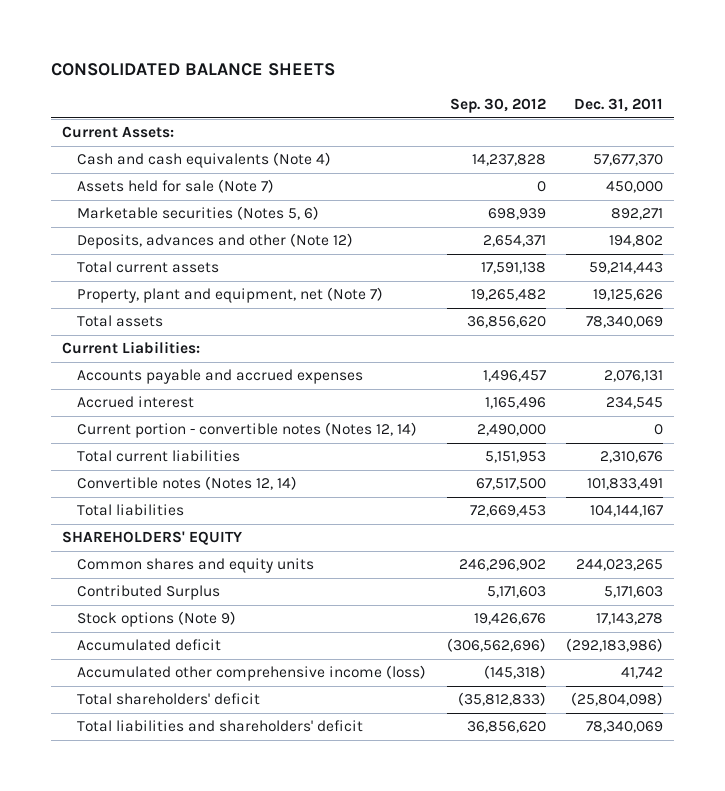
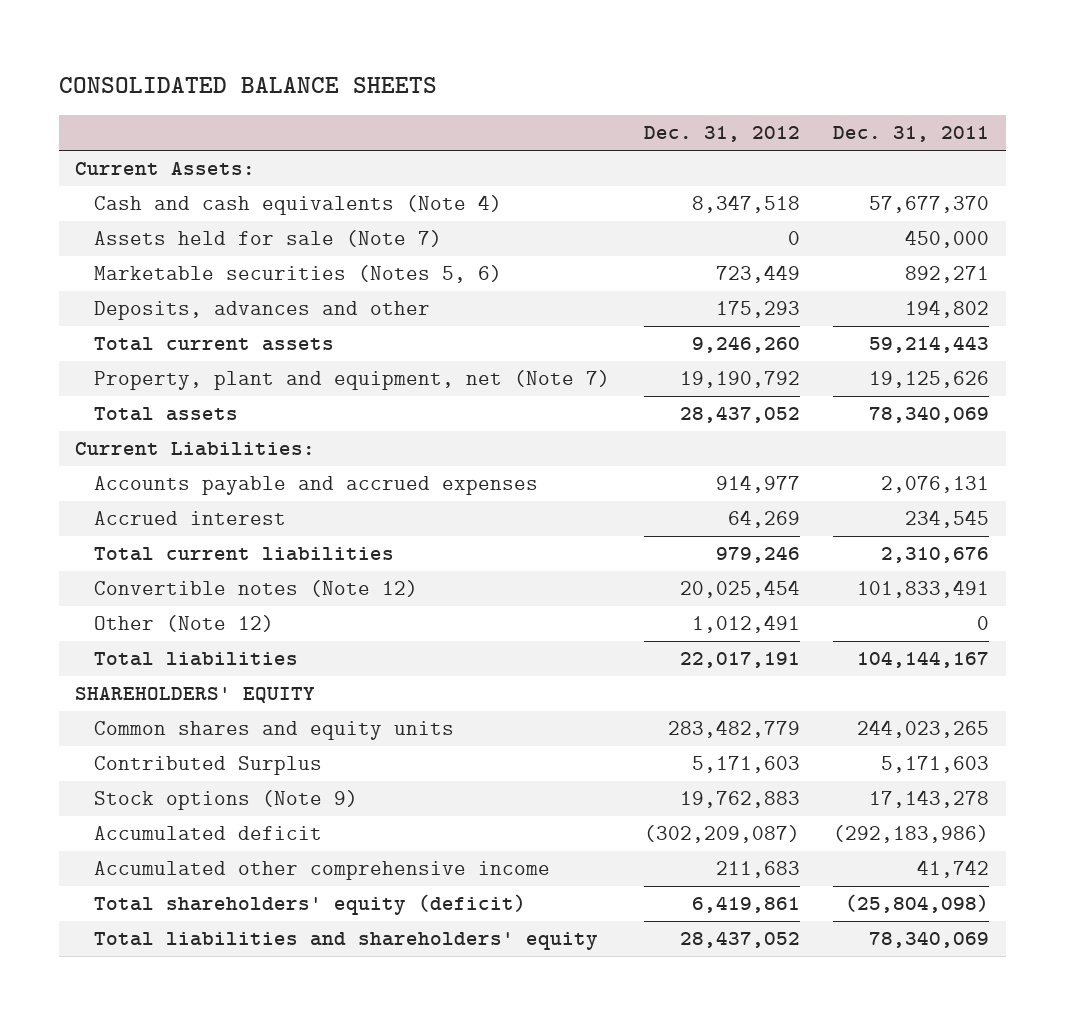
- | Sep. 30, 2012 | Dec. 31, 2011
+ | Dec. 31, 2012 | Dec. 31, 2011
- Deposits, advances and other (Note 12) | 2,654,371 | 194,802
+ Deposits, advances and other | 175,293 | 194,802
- Current portion - convertible notes (Notes 12, 14) | 2,490,000 | 0
- Convertible notes (Notes 12, 14) | 67,517,500 | 101,833,491
+ Convertible notes (Note 12) | 20,025,454 | 101,833,491
+ Other (Note 12) | 1,012,491 | 0
- Accumulated other comprehensive income (loss) | (145,318) | 41,742
- Total shareholders' deficit | (35,812,833) | (25,804,098)
- Total liabilities and shareholders' deficit | 36,856,620 | 78,340,069
+ Accumulated other comprehensive income | 211,683 | 41,742
+ Total shareholders' equity (deficit) | 6,419,861 | (25,804,098)
+ Total liabilities and shareholders' equity | 28,437,052 | 78,340,069

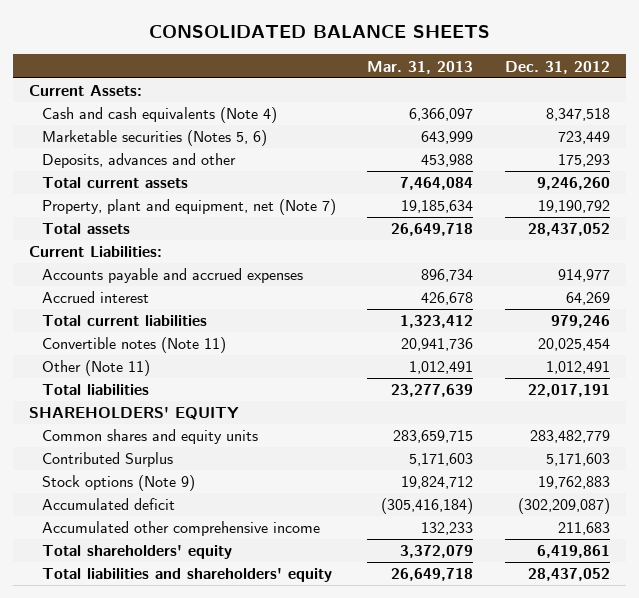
- | Dec. 31, 2012 | Dec. 31, 2011
+ | Mar. 31, 2013 | Dec. 31, 2012
- Assets held for sale (Note 7) | 0 | 450,000
- Convertible notes (Note 12) | 20,025,454 | 101,833,491
- Other (Note 12) | 1,012,491 | 0
+ Convertible notes (Note 11) | 20,941,736 | 20,025,454
+ Other (Note 11) | 1,012,491 | 1,012,491
- Total shareholders' equity (deficit) | 6,419,861 | (25,804,098)
+ Total shareholders' equity | 3,372,079 | 6,419,861

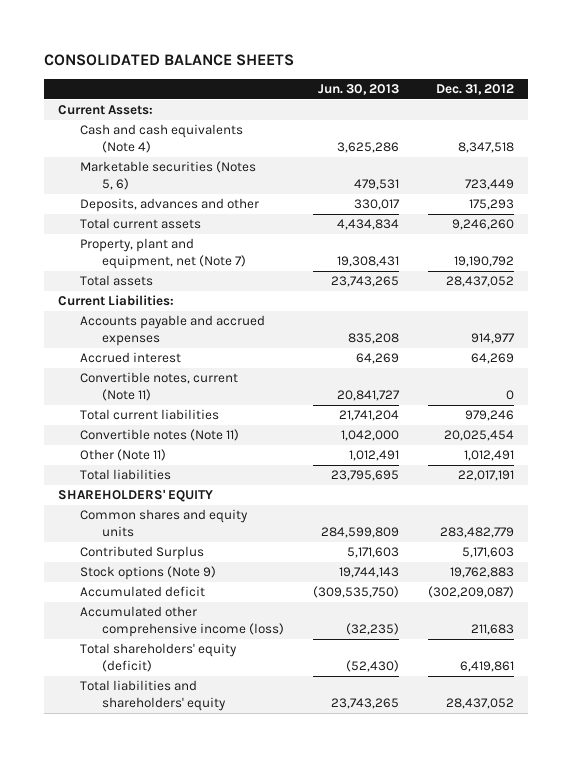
- | Mar. 31, 2013 | Dec. 31, 2012
+ | Jun. 30, 2013 | Dec. 31, 2012
+ Convertible notes, current (Note 11) | 20,841,727 | 0
- Accumulated other comprehensive income | 132,233 | 211,683
- Total shareholders' equity | 3,372,079 | 6,419,861
+ Accumulated other comprehensive income (loss) | (32,235) | 211,683
+ Total shareholders' equity (deficit) | (52,430) | 6,419,861

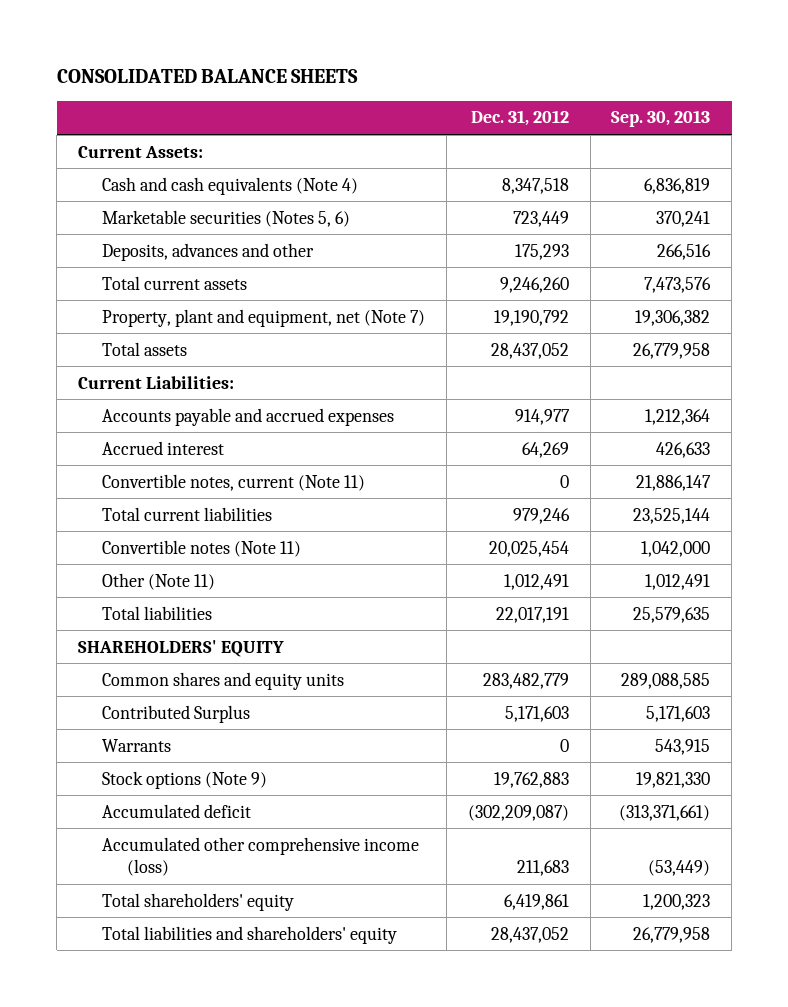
- | Jun. 30, 2013 | Dec. 31, 2012
+ | Dec. 31, 2012 | Sep. 30, 2013
+ Warrants | 0 | 543,915
- Total shareholders' equity (deficit) | (52,430) | 6,419,861
+ Total shareholders' equity | 6,419,861 | 1,200,323

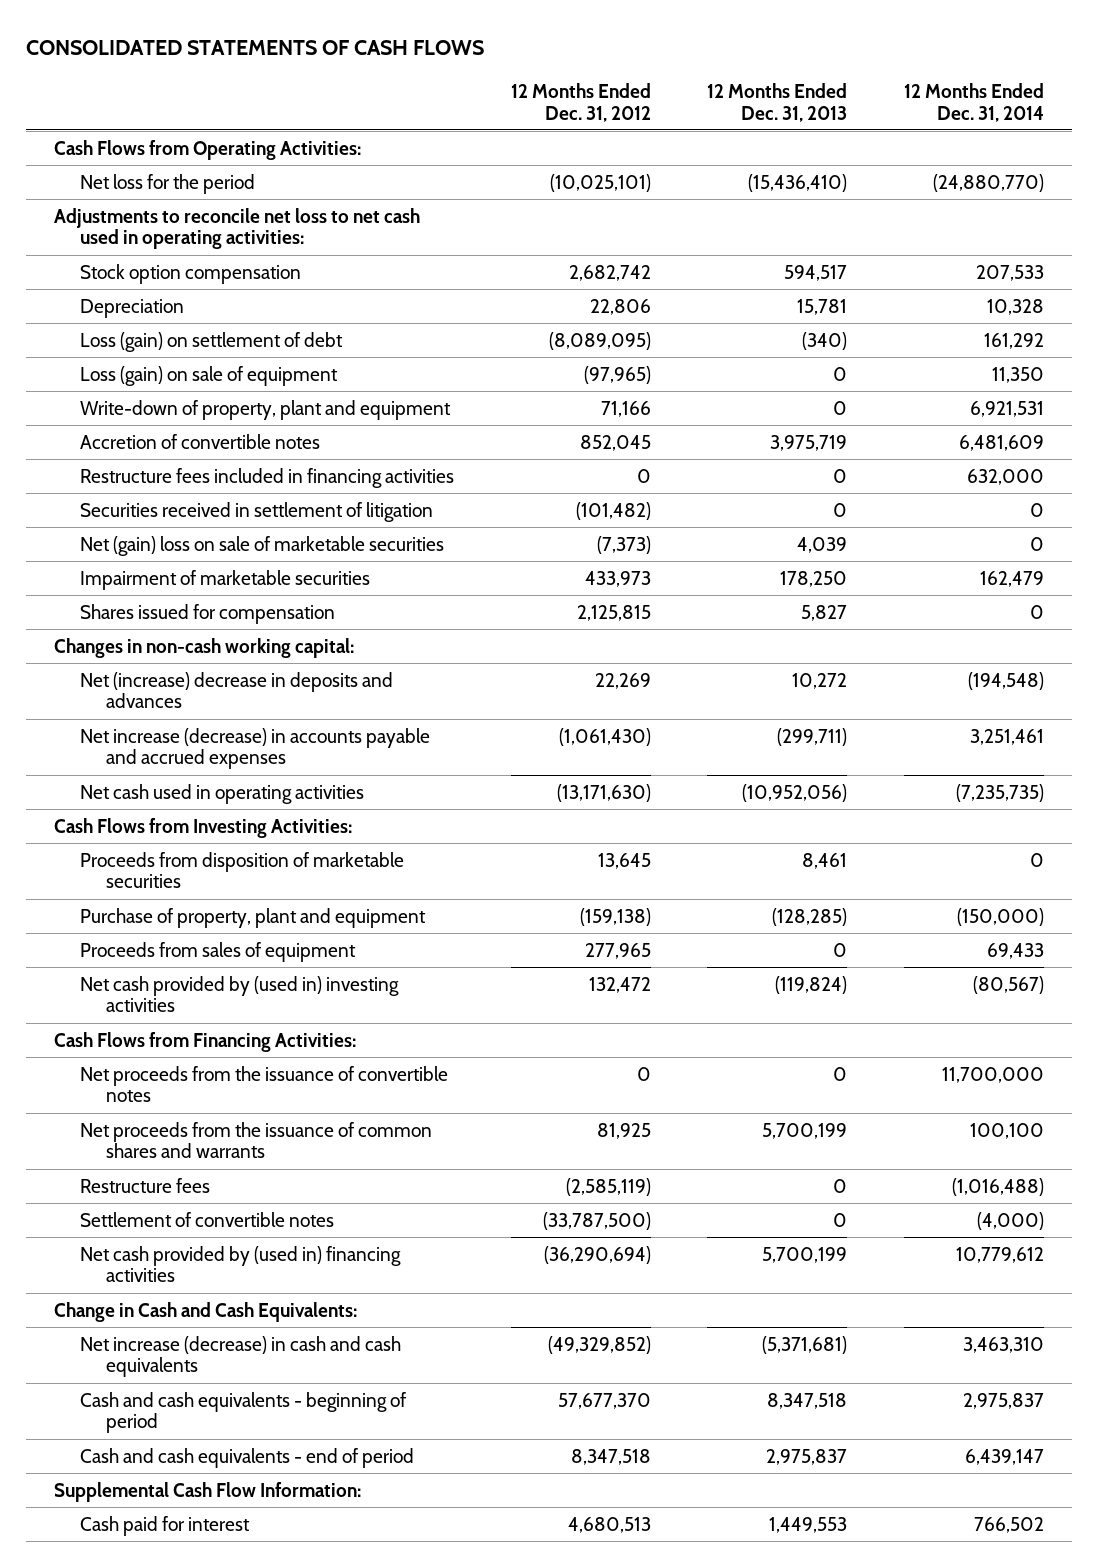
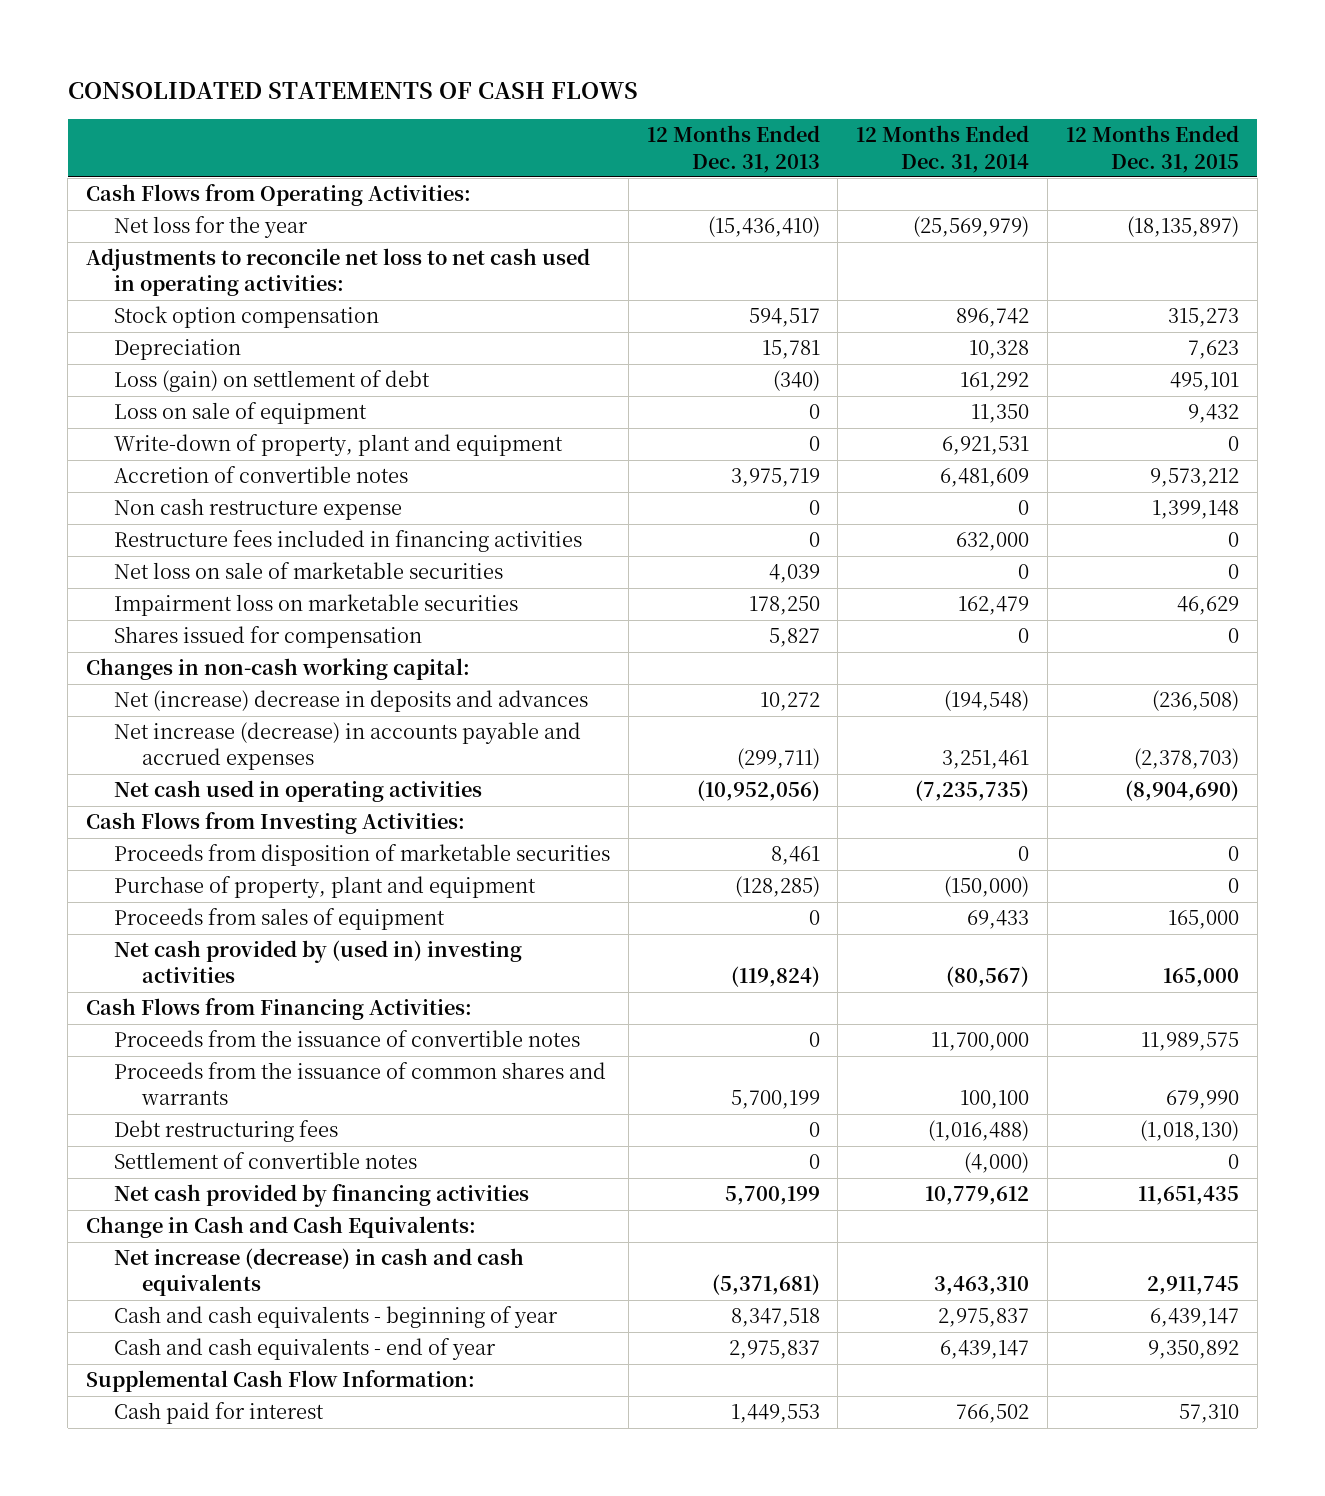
- | 12 Months Ended Dec. 31, 2012 | 12 Months Ended Dec. 31, 2013 | 12 Months Ended Dec. 31, 2014
+ | 12 Months Ended Dec. 31, 2013 | 12 Months Ended Dec. 31, 2014 | 12 Months Ended Dec. 31, 2015
- Net loss for the period | (10,025,101) | (15,436,410) | (24,880,770)
+ Net loss for the year | (15,436,410) | (25,569,979) | (18,135,897)
- Stock option compensation | 2,682,742 | 594,517 | 207,533
+ Stock option compensation | 594,517 | 896,742 | 315,273
- Loss (gain) on sale of equipment | (97,965) | 0 | 11,350
+ Loss on sale of equipment | 0 | 11,350 | 9,432
+ Non cash restructure expense | 0 | 0 | 1,399,148
- Securities received in settlement of litigation | (101,482) | 0 | 0
- Net (gain) loss on sale of marketable securities | (7,373) | 4,039 | 0
- Impairment of marketable securities | 433,973 | 178,250 | 162,479
+ Net loss on sale of marketable securities | 4,039 | 0 | 0
+ Impairment loss on marketable securities | 178,250 | 162,479 | 46,629
- Net proceeds from the issuance of convertible notes | 0 | 0 | 11,700,000
- Net proceeds from the issuance of common shares and warrants | 81,925 | 5,700,199 | 100,100
- Restructure fees | (2,585,119) | 0 | (1,016,488)
+ Proceeds from the issuance of convertible notes | 0 | 11,700,000 | 11,989,575
+ Proceeds from the issuance of common shares and warrants | 5,700,199 | 100,100 | 679,990
+ Debt restructuring fees | 0 | (1,016,488) | (1,018,130)
- Net cash provided by (used in) financing activities | (36,290,694) | 5,700,199 | 10,779,612
+ Net cash provided by financing activities | 5,700,199 | 10,779,612 | 11,651,435
- Cash and cash equivalents - beginning of period | 57,677,370 | 8,347,518 | 2,975,837
- Cash and cash equivalents - end of period | 8,347,518 | 2,975,837 | 6,439,147
+ Cash and cash equivalents - beginning of year | 8,347,518 | 2,975,837 | 6,439,147
+ Cash and cash equivalents - end of year | 2,975,837 | 6,439,147 | 9,350,892

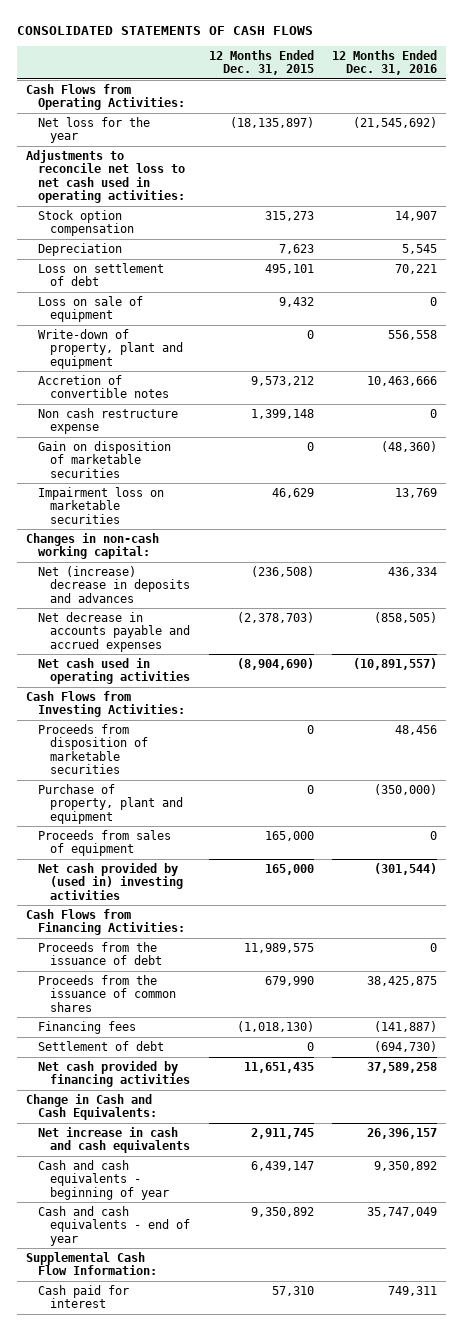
- | 12 Months Ended Dec. 31, 2013 | 12 Months Ended Dec. 31, 2014 | 12 Months Ended Dec. 31, 2015
+ | 12 Months Ended Dec. 31, 2015 | 12 Months Ended Dec. 31, 2016
- Loss (gain) on settlement of debt | (340) | 161,292 | 495,101
+ Loss on settlement of debt | 495,101 | 70,221
- Restructure fees included in financing activities | 0 | 632,000 | 0
- Net loss on sale of marketable securities | 4,039 | 0 | 0
+ Gain on disposition of marketable securities | 0 | (48,360)
- Shares issued for compensation | 5,827 | 0 | 0
- Net increase (decrease) in accounts payable and accrued expenses | (299,711) | 3,251,461 | (2,378,703)
+ Net decrease in accounts payable and accrued expenses | (2,378,703) | (858,505)
- Proceeds from the issuance of convertible notes | 0 | 11,700,000 | 11,989,575
- Proceeds from the issuance of common shares and warrants | 5,700,199 | 100,100 | 679,990
- Debt restructuring fees | 0 | (1,016,488) | (1,018,130)
- Settlement of convertible notes | 0 | (4,000) | 0
+ Proceeds from the issuance of debt | 11,989,575 | 0
+ Proceeds from the issuance of common shares | 679,990 | 38,425,875
+ Financing fees | (1,018,130) | (141,887)
+ Settlement of debt | 0 | (694,730)
- Net increase (decrease) in cash and cash equivalents | (5,371,681) | 3,463,310 | 2,911,745
+ Net increase in cash and cash equivalents | 2,911,745 | 26,396,157

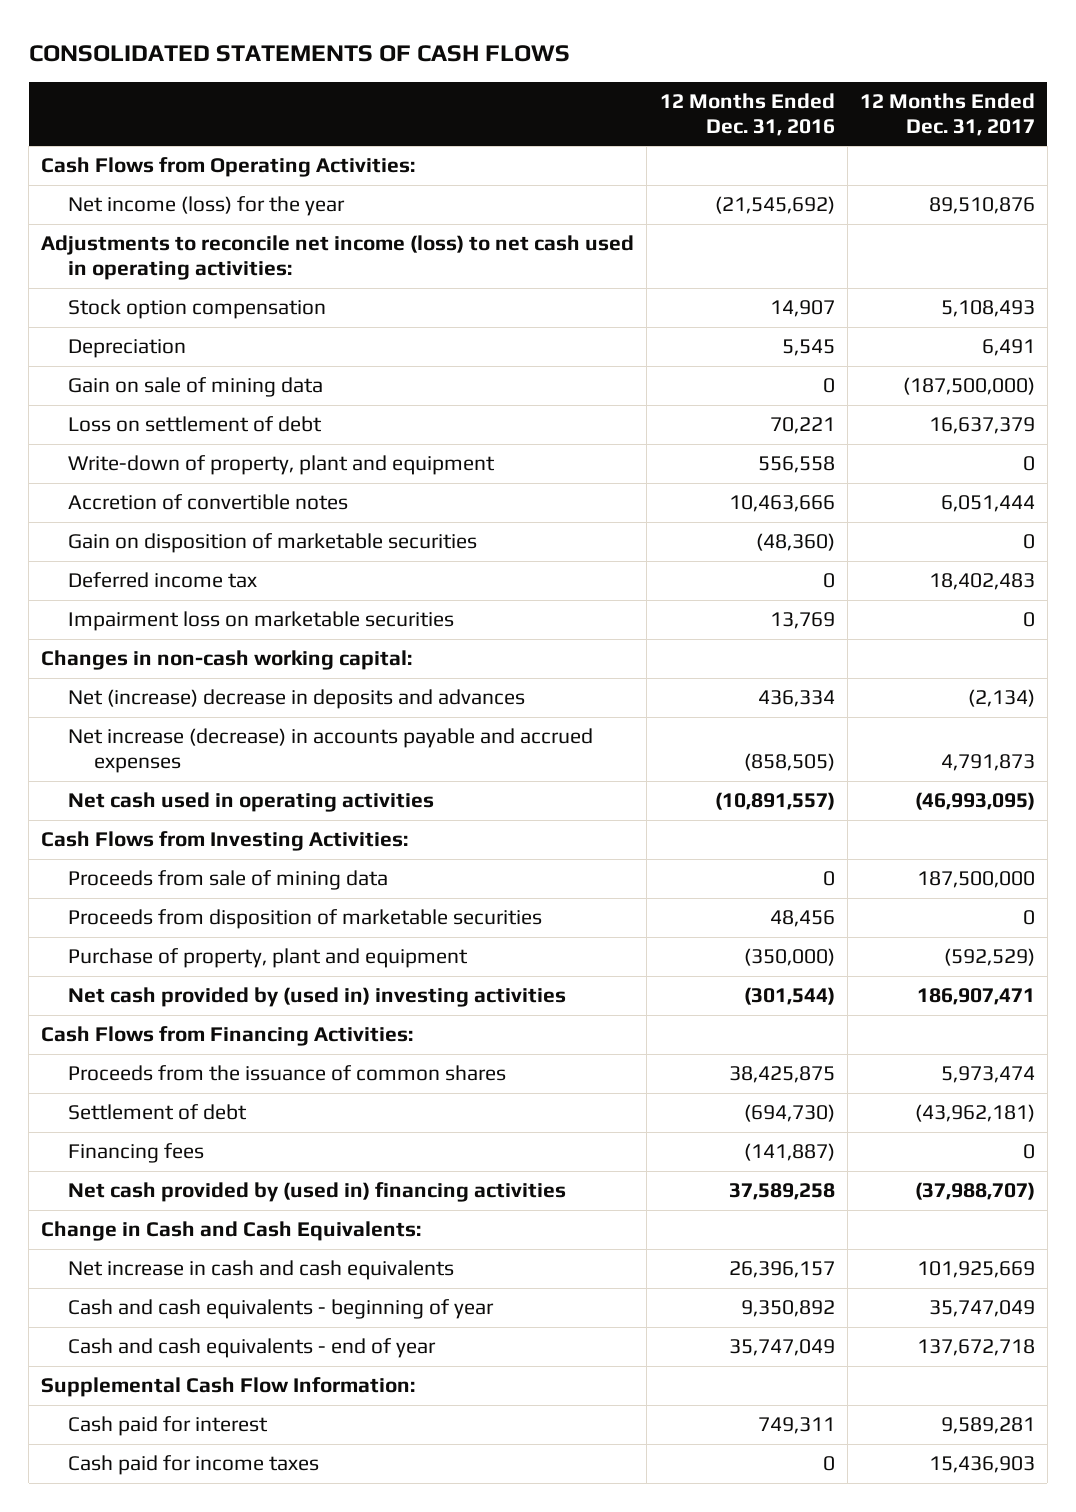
- | 12 Months Ended Dec. 31, 2015 | 12 Months Ended Dec. 31, 2016
+ | 12 Months Ended Dec. 31, 2016 | 12 Months Ended Dec. 31, 2017
- Net loss for the year | (18,135,897) | (21,545,692)
- Adjustments to reconcile net loss to net cash used in operating activities:
+ Net income (loss) for the year | (21,545,692) | 89,510,876
+ Adjustments to reconcile net income (loss) to net cash used in operating activities:
+ Gain on sale of mining data | 0 | (187,500,000)
- Loss on sale of equipment | 9,432 | 0
- Non cash restructure expense | 1,399,148 | 0
+ Deferred income tax | 0 | 18,402,483
- Net decrease in accounts payable and accrued expenses | (2,378,703) | (858,505)
+ Net increase (decrease) in accounts payable and accrued expenses | (858,505) | 4,791,873
+ Proceeds from sale of mining data | 0 | 187,500,000
- Proceeds from sales of equipment | 165,000 | 0
- Proceeds from the issuance of debt | 11,989,575 | 0
- Net cash provided by financing activities | 11,651,435 | 37,589,258
moved down: Financing fees | (141,887) | 0
+ Net cash provided by (used in) financing activities | 37,589,258 | (37,988,707)
+ Cash paid for income taxes | 0 | 15,436,903

